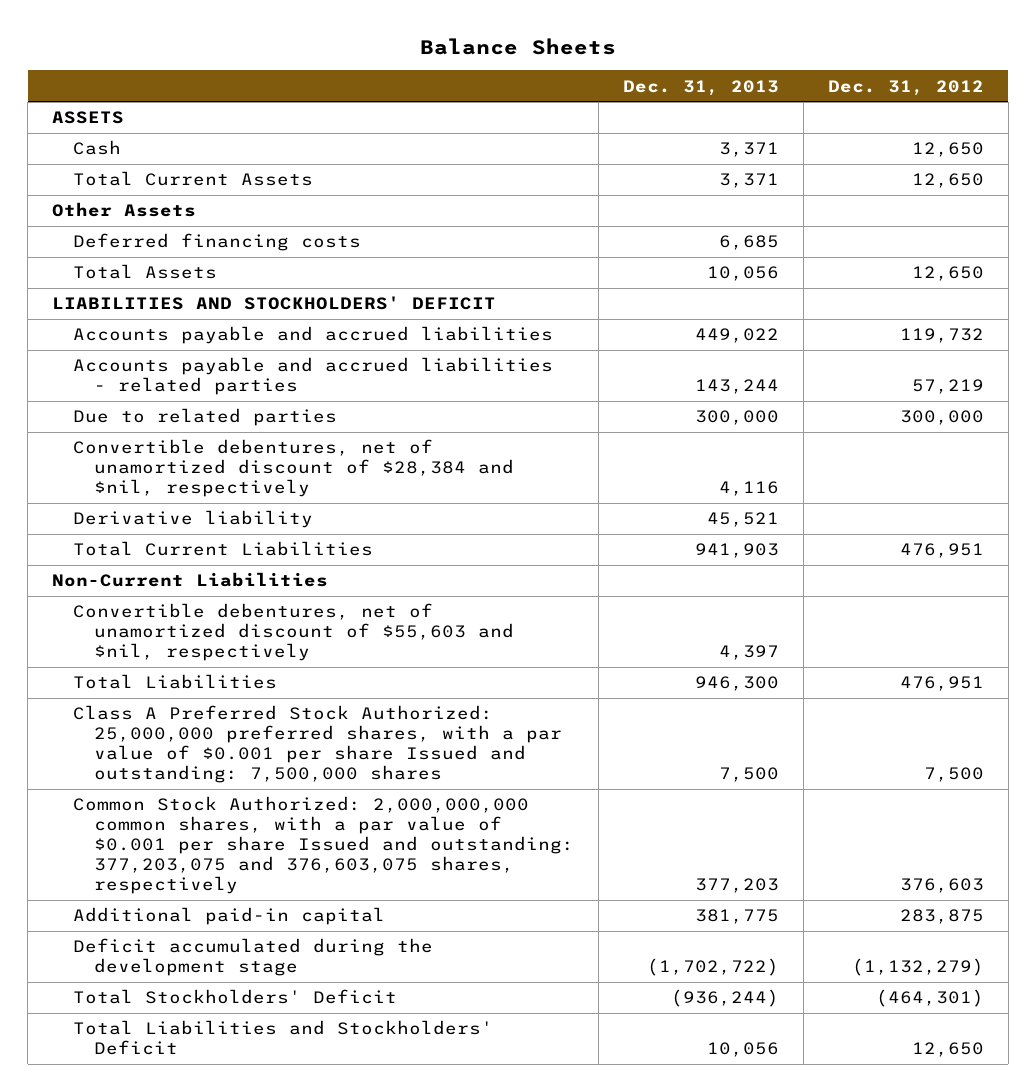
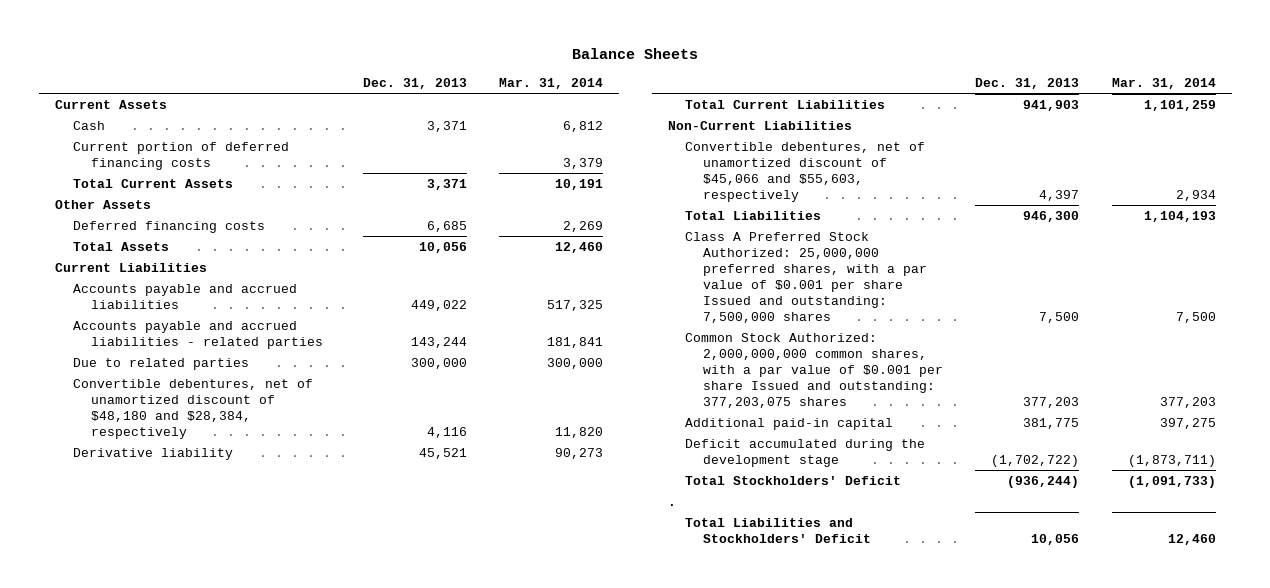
- | Dec. 31, 2013 | Dec. 31, 2012
+ | Dec. 31, 2013 | Mar. 31, 2014
- ASSETS
+ Current Assets
+ Current portion of deferred financing costs | | 3,379
- LIABILITIES AND STOCKHOLDERS' DEFICIT
+ Current Liabilities
- Convertible debentures, net of unamortized discount of $28,384 and $nil, respectively | 4,116 |
+ Convertible debentures, net of unamortized discount of $48,180 and $28,384, respectively | 4,116 | 11,820
- Convertible debentures, net of unamortized discount of $55,603 and $nil, respectively | 4,397 |
+ Convertible debentures, net of unamortized discount of $45,066 and $55,603, respectively | 4,397 | 2,934
- Common Stock Authorized: 2,000,000,000 common shares, with a par value of $0.001 per share Issued and outstanding: 377,203,075 and 376,603,075 shares, respectively | 377,203 | 376,603
+ Common Stock Authorized: 2,000,000,000 common shares, with a par value of $0.001 per share Issued and outstanding: 377,203,075 shares | 377,203 | 377,203
+ .

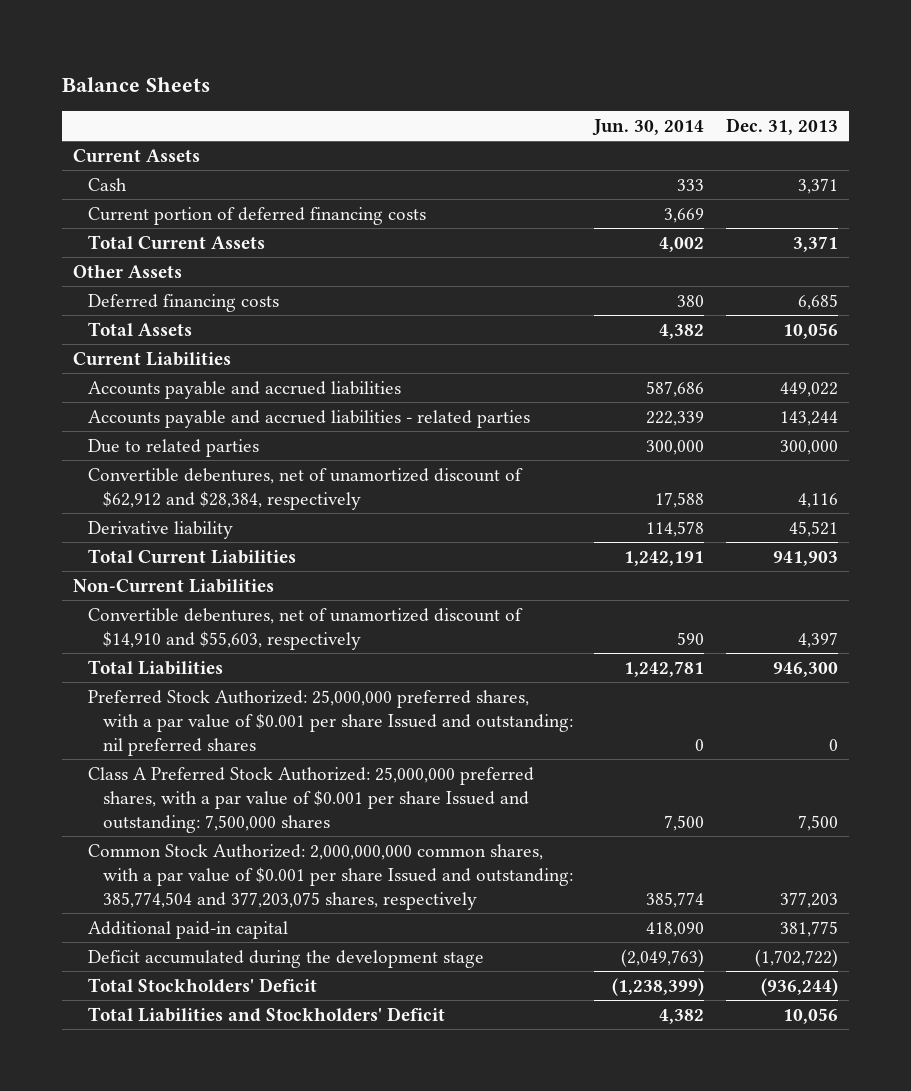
- | Dec. 31, 2013 | Mar. 31, 2014
+ | Jun. 30, 2014 | Dec. 31, 2013
- Convertible debentures, net of unamortized discount of $48,180 and $28,384, respectively | 4,116 | 11,820
+ Convertible debentures, net of unamortized discount of $62,912 and $28,384, respectively | 17,588 | 4,116
- Convertible debentures, net of unamortized discount of $45,066 and $55,603, respectively | 4,397 | 2,934
+ Convertible debentures, net of unamortized discount of $14,910 and $55,603, respectively | 590 | 4,397
+ Preferred Stock Authorized: 25,000,000 preferred shares, with a par value of $0.001 per share Issued and outstanding: nil preferred shares | 0 | 0
- Common Stock Authorized: 2,000,000,000 common shares, with a par value of $0.001 per share Issued and outstanding: 377,203,075 shares | 377,203 | 377,203
+ Common Stock Authorized: 2,000,000,000 common shares, with a par value of $0.001 per share Issued and outstanding: 385,774,504 and 377,203,075 shares, respectively | 385,774 | 377,203
- .

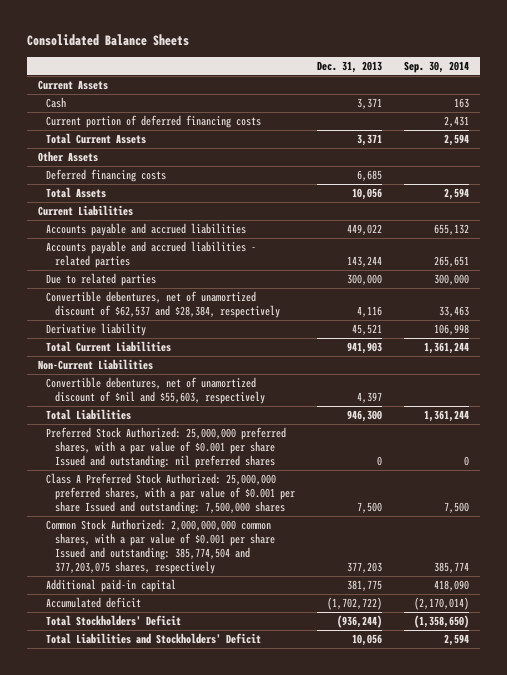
- Balance Sheets
+ Consolidated Balance Sheets
- | Jun. 30, 2014 | Dec. 31, 2013
+ | Dec. 31, 2013 | Sep. 30, 2014
- Convertible debentures, net of unamortized discount of $62,912 and $28,384, respectively | 17,588 | 4,116
+ Convertible debentures, net of unamortized discount of $62,537 and $28,384, respectively | 4,116 | 33,463
- Convertible debentures, net of unamortized discount of $14,910 and $55,603, respectively | 590 | 4,397
+ Convertible debentures, net of unamortized discount of $nil and $55,603, respectively | 4,397 |
- Deficit accumulated during the development stage | (2,049,763) | (1,702,722)
+ Accumulated deficit | (1,702,722) | (2,170,014)

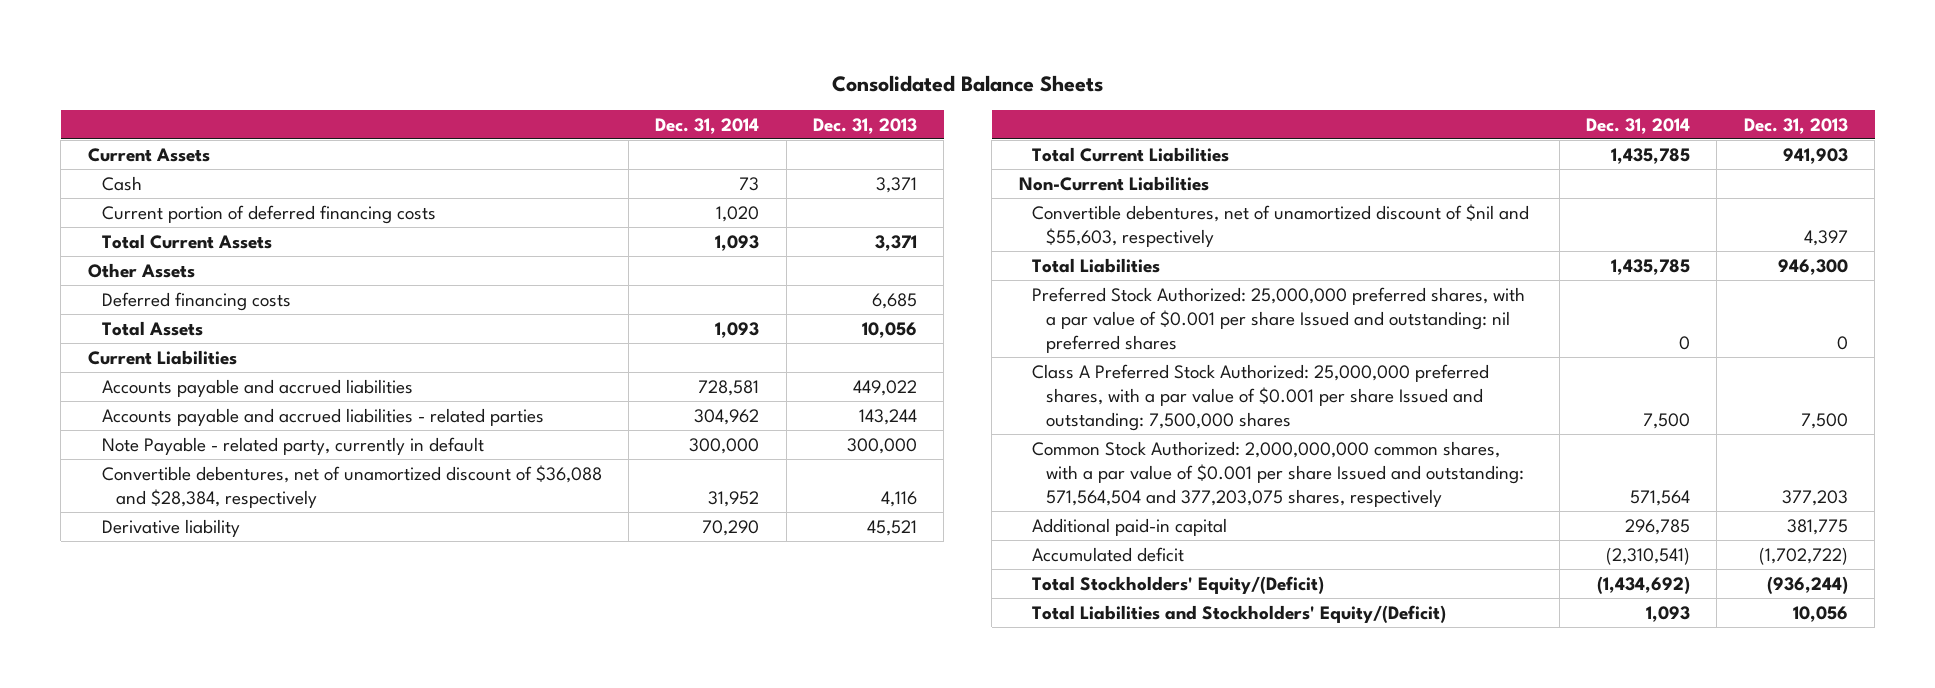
- | Dec. 31, 2013 | Sep. 30, 2014
+ | Dec. 31, 2014 | Dec. 31, 2013
- Due to related parties | 300,000 | 300,000
- Convertible debentures, net of unamortized discount of $62,537 and $28,384, respectively | 4,116 | 33,463
+ Note Payable - related party, currently in default | 300,000 | 300,000
+ Convertible debentures, net of unamortized discount of $36,088 and $28,384, respectively | 31,952 | 4,116
- Common Stock Authorized: 2,000,000,000 common shares, with a par value of $0.001 per share Issued and outstanding: 385,774,504 and 377,203,075 shares, respectively | 377,203 | 385,774
+ Common Stock Authorized: 2,000,000,000 common shares, with a par value of $0.001 per share Issued and outstanding: 571,564,504 and 377,203,075 shares, respectively | 571,564 | 377,203
- Total Stockholders' Deficit | (936,244) | (1,358,650)
- Total Liabilities and Stockholders' Deficit | 10,056 | 2,594
+ Total Stockholders' Equity/(Deficit) | (1,434,692) | (936,244)
+ Total Liabilities and Stockholders' Equity/(Deficit) | 1,093 | 10,056

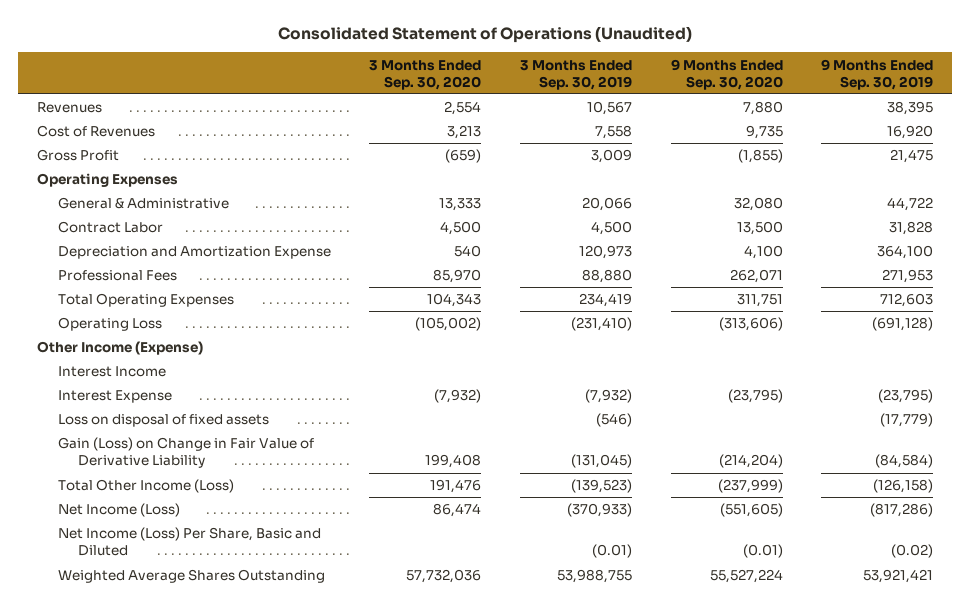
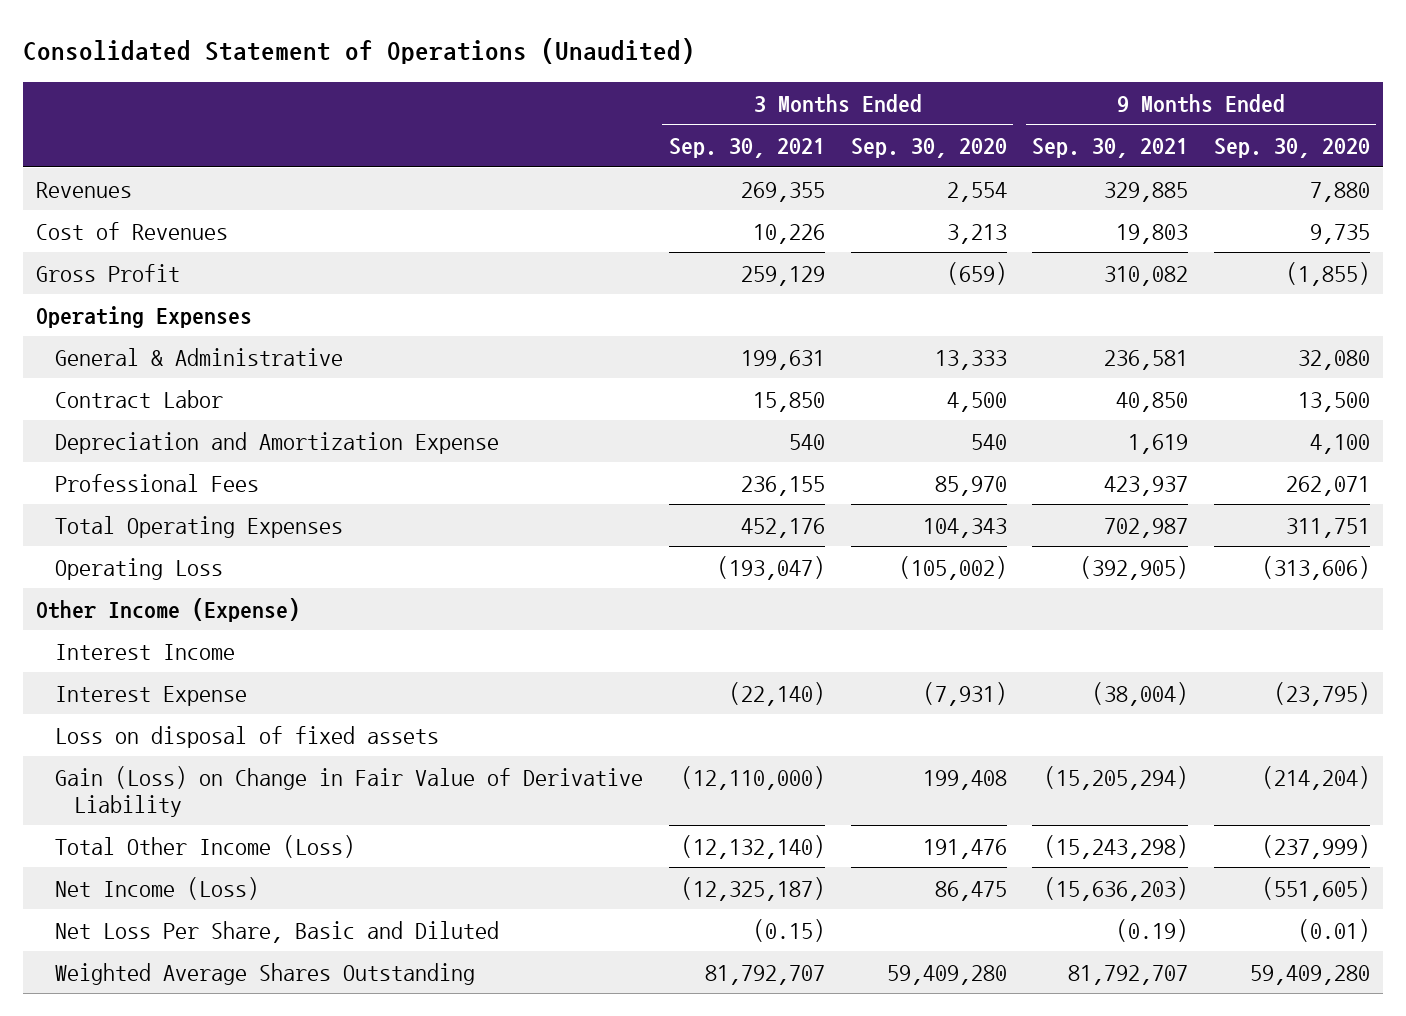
- | 3 Months Ended Sep. 30, 2020 | 3 Months Ended Sep. 30, 2019 | 9 Months Ended Sep. 30, 2020 | 9 Months Ended Sep. 30, 2019
+ | 3 Months Ended Sep. 30, 2021 | 3 Months Ended Sep. 30, 2020 | 9 Months Ended Sep. 30, 2021 | 9 Months Ended Sep. 30, 2020
- Interest Expense | (7,932) | (7,932) | (23,795) | (23,795)
+ Interest Expense | (22,140) | (7,931) | (38,004) | (23,795)
- Net Income (Loss) | 86,474 | (370,933) | (551,605) | (817,286)
- Net Income (Loss) Per Share, Basic and Diluted | | (0.01) | (0.01) | (0.02)
- Weighted Average Shares Outstanding | 57,732,036 | 53,988,755 | 55,527,224 | 53,921,421
+ Net Income (Loss) | (12,325,187) | 86,475 | (15,636,203) | (551,605)
+ Net Loss Per Share, Basic and Diluted | (0.15) | | (0.19) | (0.01)
+ Weighted Average Shares Outstanding | 81,792,707 | 59,409,280 | 81,792,707 | 59,409,280

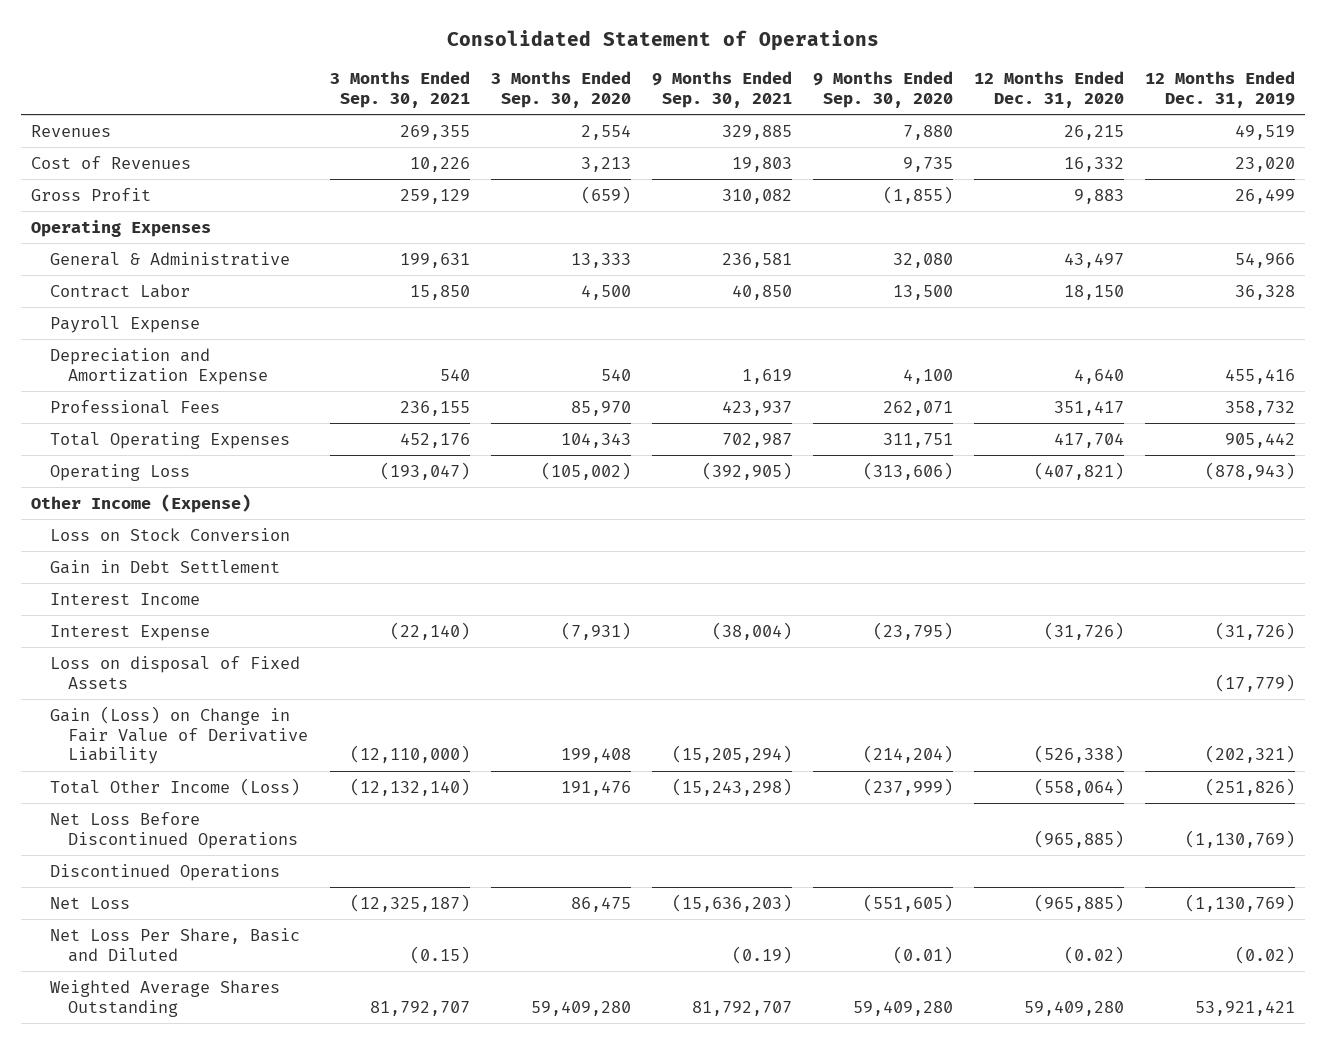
- Consolidated Statement of Operations (Unaudited)
+ Consolidated Statement of Operations
- | 3 Months Ended Sep. 30, 2021 | 3 Months Ended Sep. 30, 2020 | 9 Months Ended Sep. 30, 2021 | 9 Months Ended Sep. 30, 2020
+ | 3 Months Ended Sep. 30, 2021 | 3 Months Ended Sep. 30, 2020 | 9 Months Ended Sep. 30, 2021 | 9 Months Ended Sep. 30, 2020 | 12 Months Ended Dec. 31, 2020 | 12 Months Ended Dec. 31, 2019
+ Payroll Expense
+ Loss on Stock Conversion
+ Gain in Debt Settlement
- Loss on disposal of fixed assets
+ Loss on disposal of Fixed Assets | | | | | | (17,779)
- Net Income (Loss) | (12,325,187) | 86,475 | (15,636,203) | (551,605)
+ Net Loss Before Discontinued Operations | | | | | (965,885) | (1,130,769)
+ Discontinued Operations
+ Net Loss | (12,325,187) | 86,475 | (15,636,203) | (551,605) | (965,885) | (1,130,769)

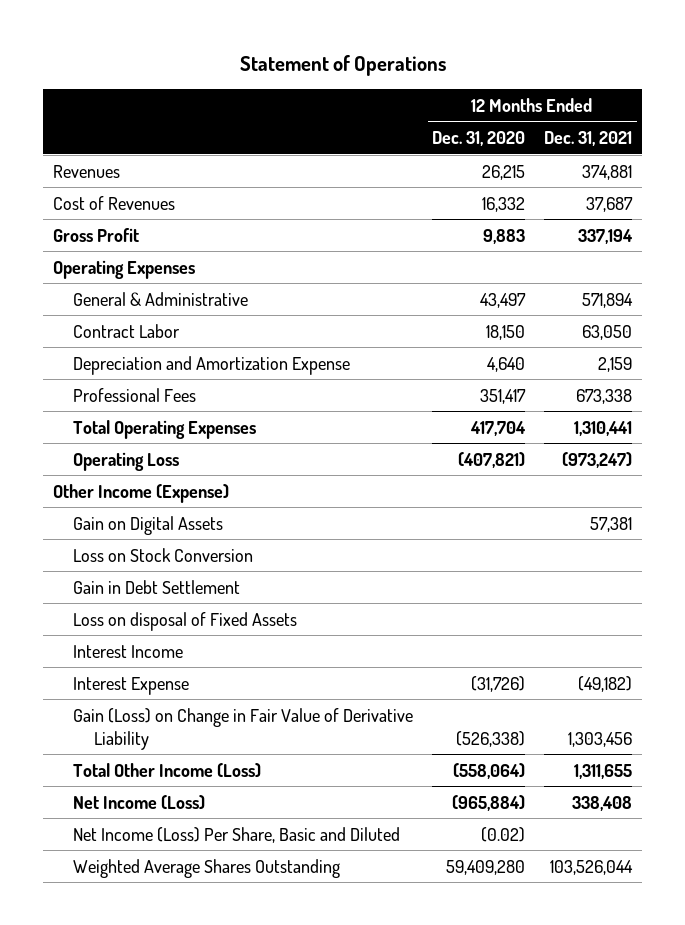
- Consolidated Statement of Operations
+ Statement of Operations
- | 3 Months Ended Sep. 30, 2021 | 3 Months Ended Sep. 30, 2020 | 9 Months Ended Sep. 30, 2021 | 9 Months Ended Sep. 30, 2020 | 12 Months Ended Dec. 31, 2020 | 12 Months Ended Dec. 31, 2019
+ | 12 Months Ended Dec. 31, 2020 | 12 Months Ended Dec. 31, 2021
- Payroll Expense
+ Gain on Digital Assets | | 57,381
moved up: Loss on disposal of Fixed Assets
- Net Loss Before Discontinued Operations | | | | | (965,885) | (1,130,769)
- Discontinued Operations
- Net Loss | (12,325,187) | 86,475 | (15,636,203) | (551,605) | (965,885) | (1,130,769)
- Net Loss Per Share, Basic and Diluted | (0.15) | | (0.19) | (0.01) | (0.02) | (0.02)
+ Net Income (Loss) | (965,884) | 338,408
+ Net Income (Loss) Per Share, Basic and Diluted | (0.02) |

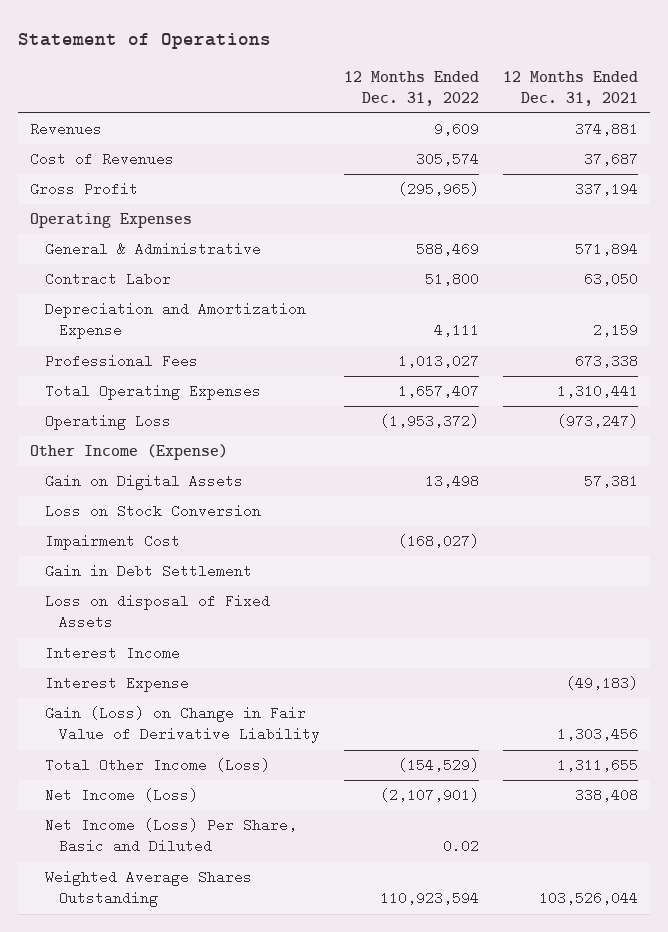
- | 12 Months Ended Dec. 31, 2020 | 12 Months Ended Dec. 31, 2021
+ | 12 Months Ended Dec. 31, 2022 | 12 Months Ended Dec. 31, 2021
+ Impairment Cost | (168,027) |
- Interest Expense | (31,726) | (49,182)
+ Interest Expense | | (49,183)

